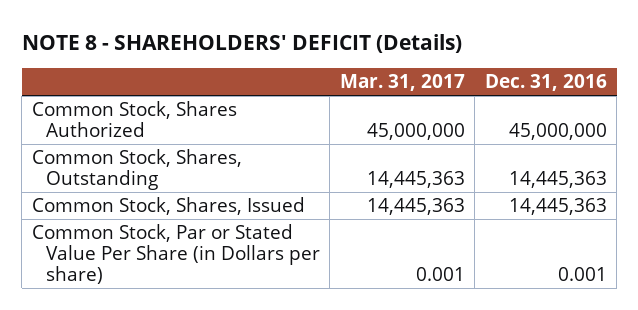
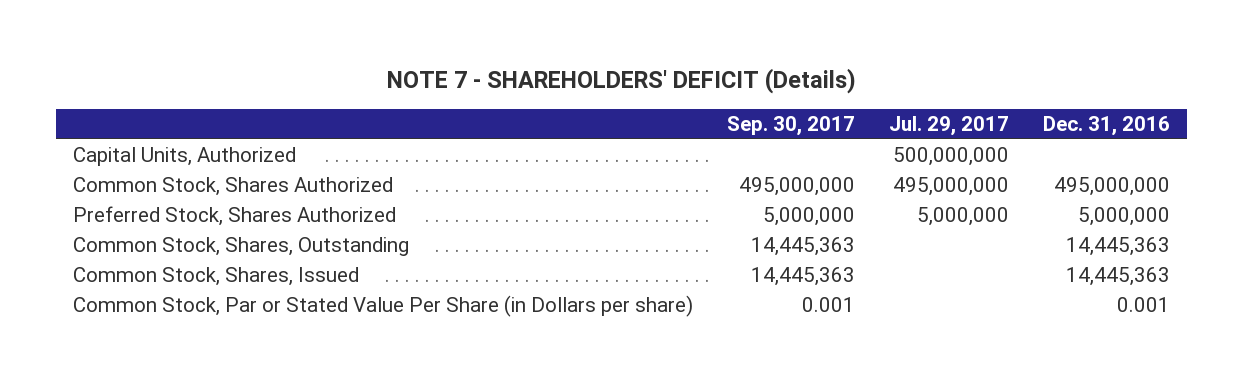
- NOTE 8 - SHAREHOLDERS' DEFICIT (Details)
+ NOTE 7 - SHAREHOLDERS' DEFICIT (Details)
- | Mar. 31, 2017 | Dec. 31, 2016
+ | Sep. 30, 2017 | Jul. 29, 2017 | Dec. 31, 2016
- Common Stock, Shares Authorized | 45,000,000 | 45,000,000
+ Capital Units, Authorized | | 500,000,000 |
+ Common Stock, Shares Authorized | 495,000,000 | 495,000,000 | 495,000,000
+ Preferred Stock, Shares Authorized | 5,000,000 | 5,000,000 | 5,000,000

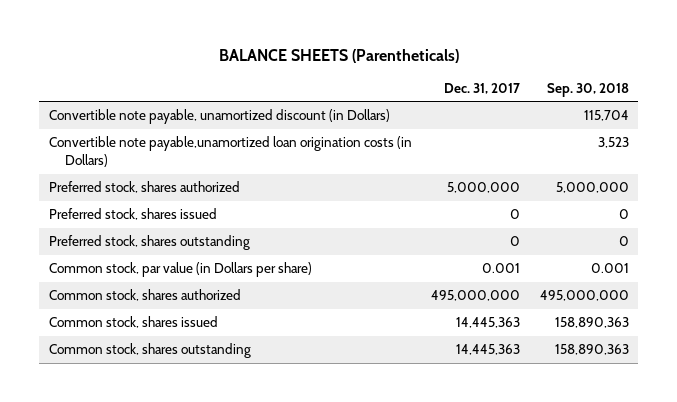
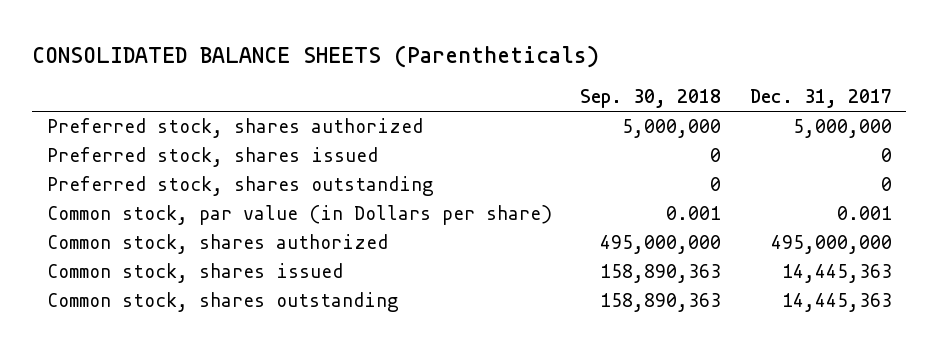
- BALANCE SHEETS (Parentheticals)
+ CONSOLIDATED BALANCE SHEETS (Parentheticals)
- | Dec. 31, 2017 | Sep. 30, 2018
+ | Sep. 30, 2018 | Dec. 31, 2017
- Convertible note payable, unamortized discount (in Dollars) | | 115,704
- Convertible note payable,unamortized loan origination costs (in Dollars) | | 3,523

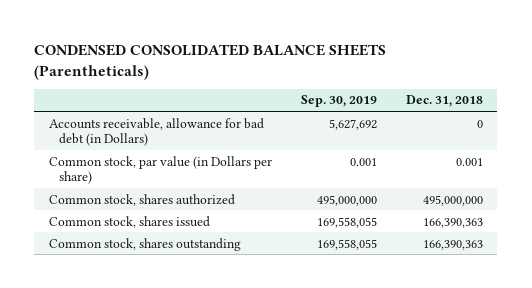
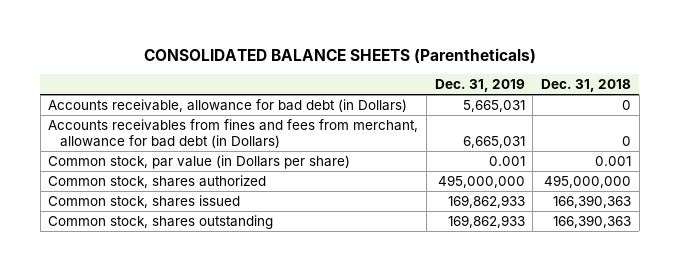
- CONDENSED CONSOLIDATED BALANCE SHEETS (Parentheticals)
+ CONSOLIDATED BALANCE SHEETS (Parentheticals)
- | Sep. 30, 2019 | Dec. 31, 2018
+ | Dec. 31, 2019 | Dec. 31, 2018
+ Accounts receivables from fines and fees from merchant, allowance for bad debt (in Dollars) | 6,665,031 | 0

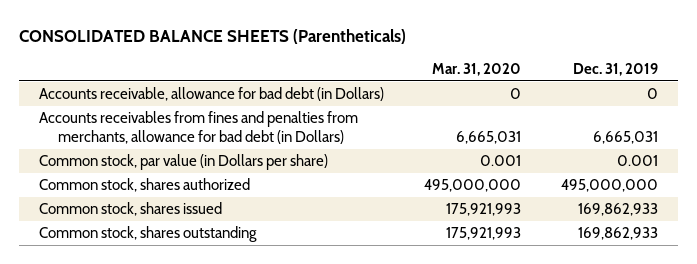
- | Dec. 31, 2019 | Dec. 31, 2018
+ | Mar. 31, 2020 | Dec. 31, 2019
- Accounts receivable, allowance for bad debt (in Dollars) | 5,665,031 | 0
- Accounts receivables from fines and fees from merchant, allowance for bad debt (in Dollars) | 6,665,031 | 0
+ Accounts receivable, allowance for bad debt (in Dollars) | 0 | 0
+ Accounts receivables from fines and penalties from merchants, allowance for bad debt (in Dollars) | 6,665,031 | 6,665,031

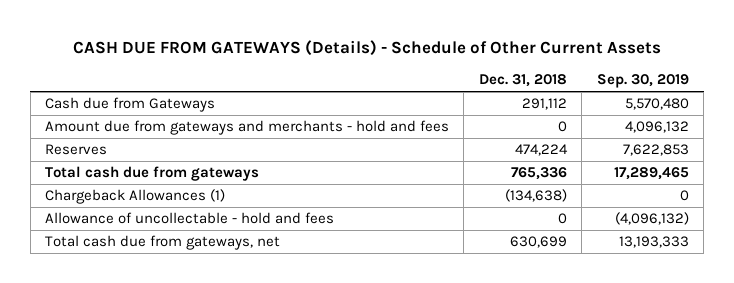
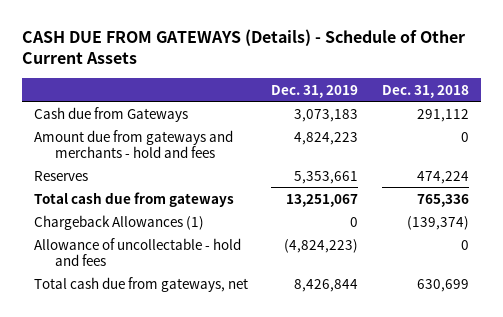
- | Dec. 31, 2018 | Sep. 30, 2019
+ | Dec. 31, 2019 | Dec. 31, 2018
- Chargeback Allowances (1) | (134,638) | 0
+ Chargeback Allowances (1) | 0 | (139,374)

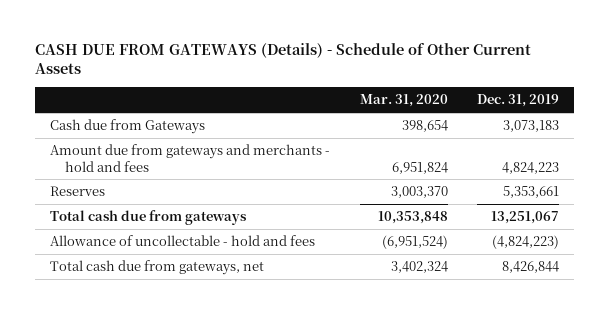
- | Dec. 31, 2019 | Dec. 31, 2018
+ | Mar. 31, 2020 | Dec. 31, 2019
- Chargeback Allowances (1) | 0 | (139,374)

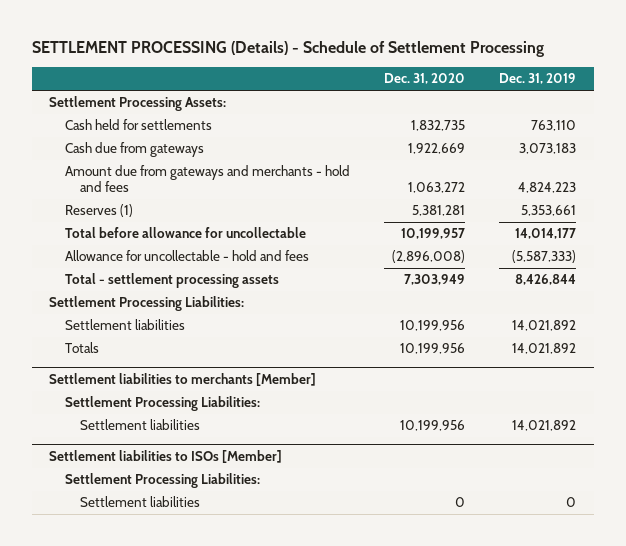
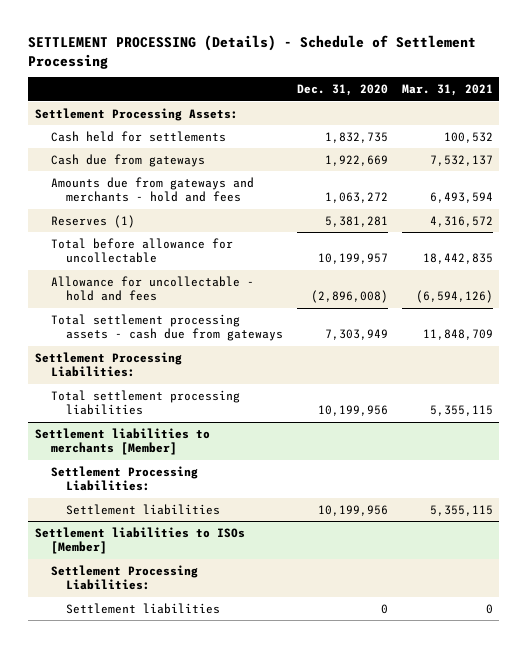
- | Dec. 31, 2020 | Dec. 31, 2019
+ | Dec. 31, 2020 | Mar. 31, 2021
- Amount due from gateways and merchants - hold and fees | 1,063,272 | 4,824,223
+ Amounts due from gateways and merchants - hold and fees | 1,063,272 | 6,493,594
- Total - settlement processing assets | 7,303,949 | 8,426,844
+ Total settlement processing assets - cash due from gateways | 7,303,949 | 11,848,709
- Settlement liabilities | 10,199,956 | 14,021,892
- Totals | 10,199,956 | 14,021,892
+ Total settlement processing liabilities | 10,199,956 | 5,355,115

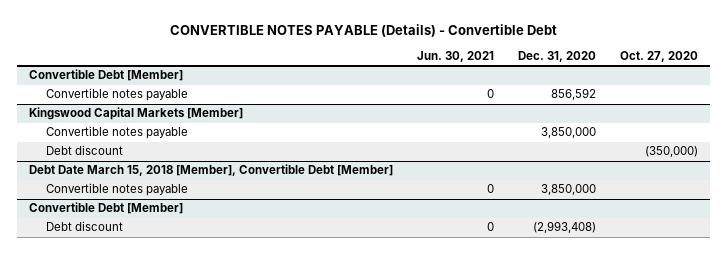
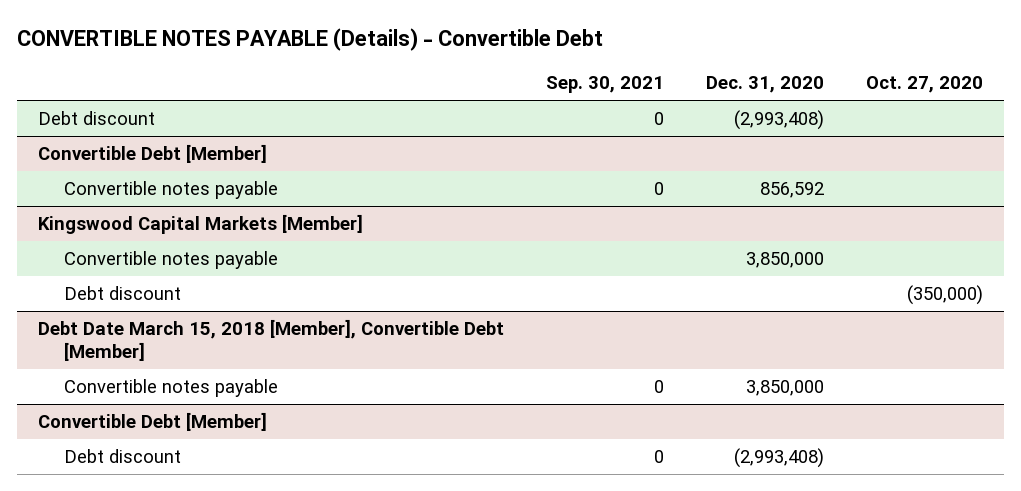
- | Jun. 30, 2021 | Dec. 31, 2020 | Oct. 27, 2020
+ | Sep. 30, 2021 | Dec. 31, 2020 | Oct. 27, 2020
+ Debt discount | 0 | (2,993,408) |

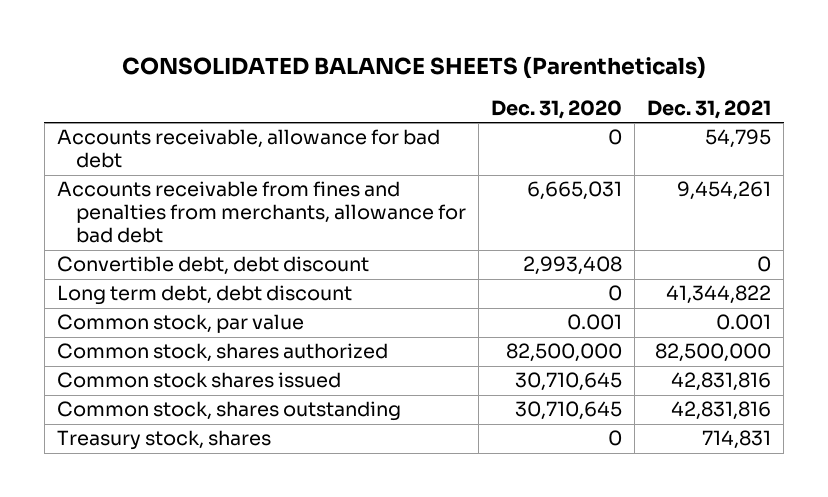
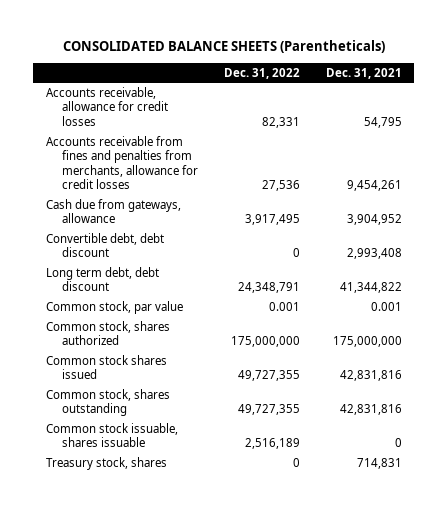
- | Dec. 31, 2020 | Dec. 31, 2021
+ | Dec. 31, 2022 | Dec. 31, 2021
- Accounts receivable, allowance for bad debt | 0 | 54,795
- Accounts receivable from fines and penalties from merchants, allowance for bad debt | 6,665,031 | 9,454,261
- Convertible debt, debt discount | 2,993,408 | 0
+ Accounts receivable, allowance for credit losses | 82,331 | 54,795
+ Accounts receivable from fines and penalties from merchants, allowance for credit losses | 27,536 | 9,454,261
+ Cash due from gateways, allowance | 3,917,495 | 3,904,952
+ Convertible debt, debt discount | 0 | 2,993,408
- Common stock, shares authorized | 82,500,000 | 82,500,000
+ Common stock, shares authorized | 175,000,000 | 175,000,000
+ Common stock issuable, shares issuable | 2,516,189 | 0

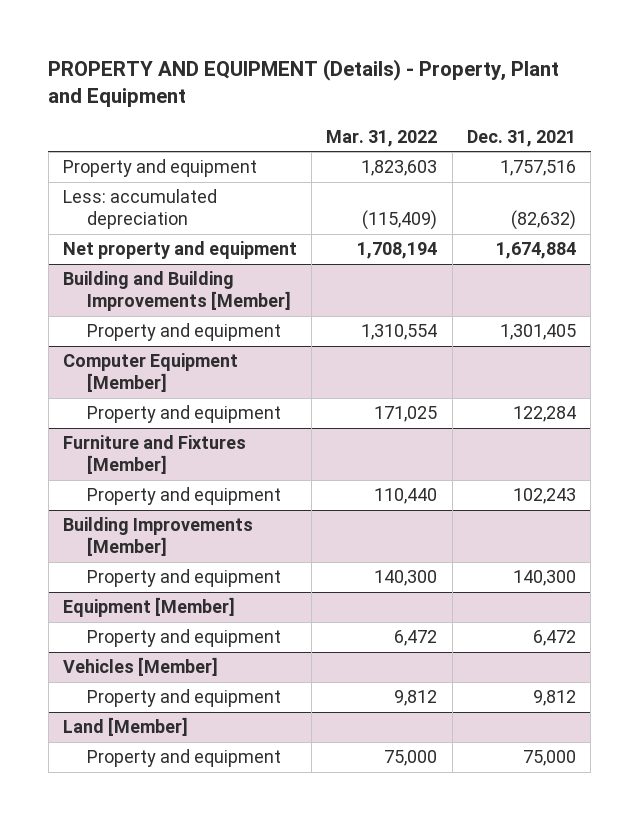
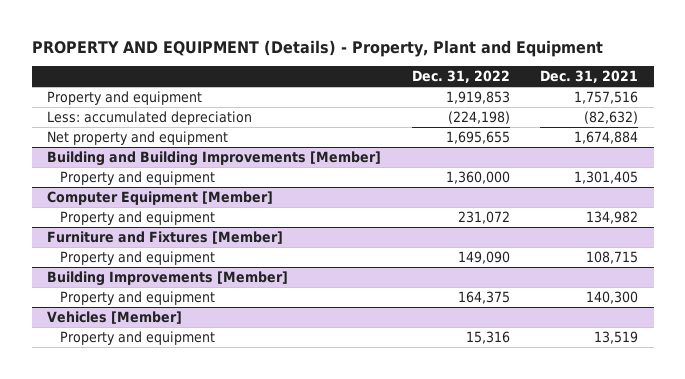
- | Mar. 31, 2022 | Dec. 31, 2021
+ | Dec. 31, 2022 | Dec. 31, 2021
@ Computer Equipment [Member]
- Property and equipment | 171,025 | 122,284
+ Property and equipment | 231,072 | 134,982
@ Furniture and Fixtures [Member]
- Property and equipment | 110,440 | 102,243
+ Property and equipment | 149,090 | 108,715
- Equipment [Member]
- Property and equipment | 6,472 | 6,472
@ Vehicles [Member]
- Property and equipment | 9,812 | 9,812
- Land [Member]
- Property and equipment | 75,000 | 75,000
@ Vehicles [Member]
+ Property and equipment | 15,316 | 13,519

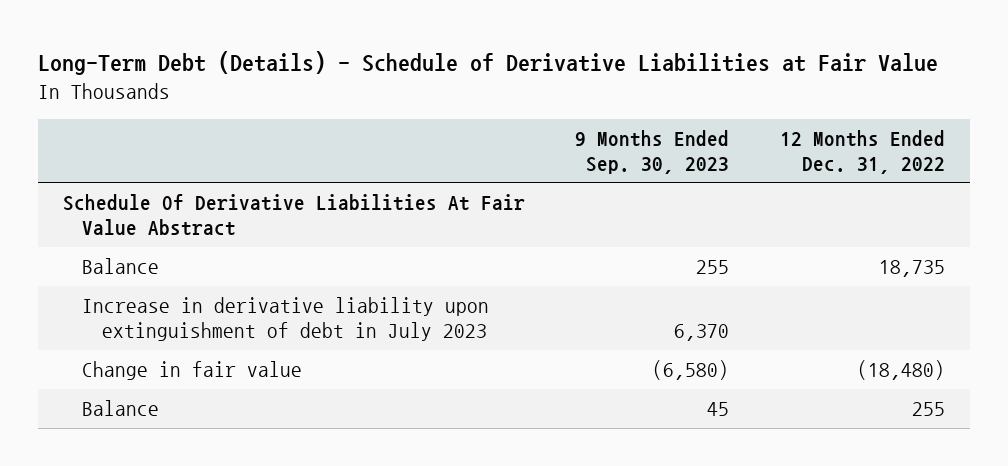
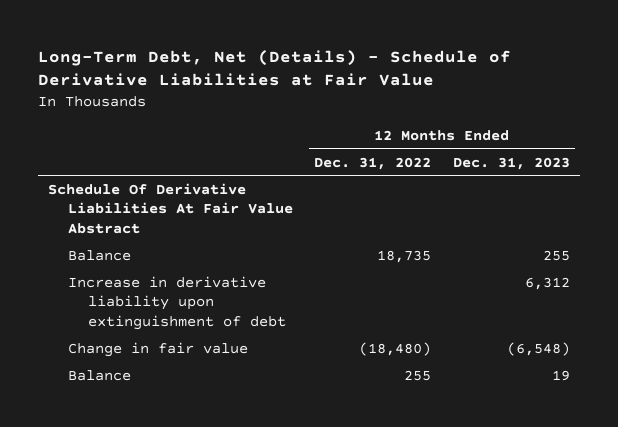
- Long-Term Debt (Details) - Schedule of Derivative Liabilities at Fair Value
+ Long-Term Debt, Net (Details) - Schedule of Derivative Liabilities at Fair Value
- | 9 Months Ended Sep. 30, 2023 | 12 Months Ended Dec. 31, 2022
+ | 12 Months Ended Dec. 31, 2022 | 12 Months Ended Dec. 31, 2023
- Increase in derivative liability upon extinguishment of debt in July 2023 | 6,370 |
+ Increase in derivative liability upon extinguishment of debt | | 6,312

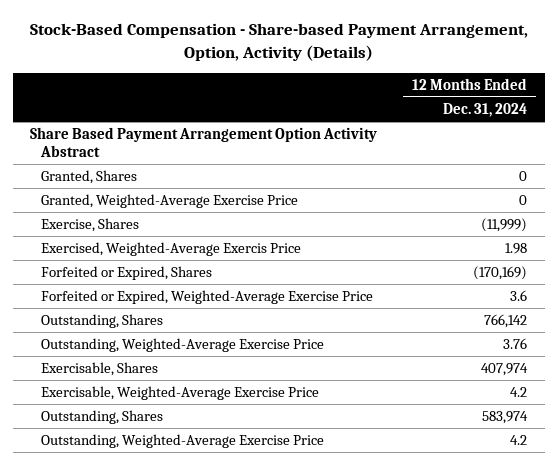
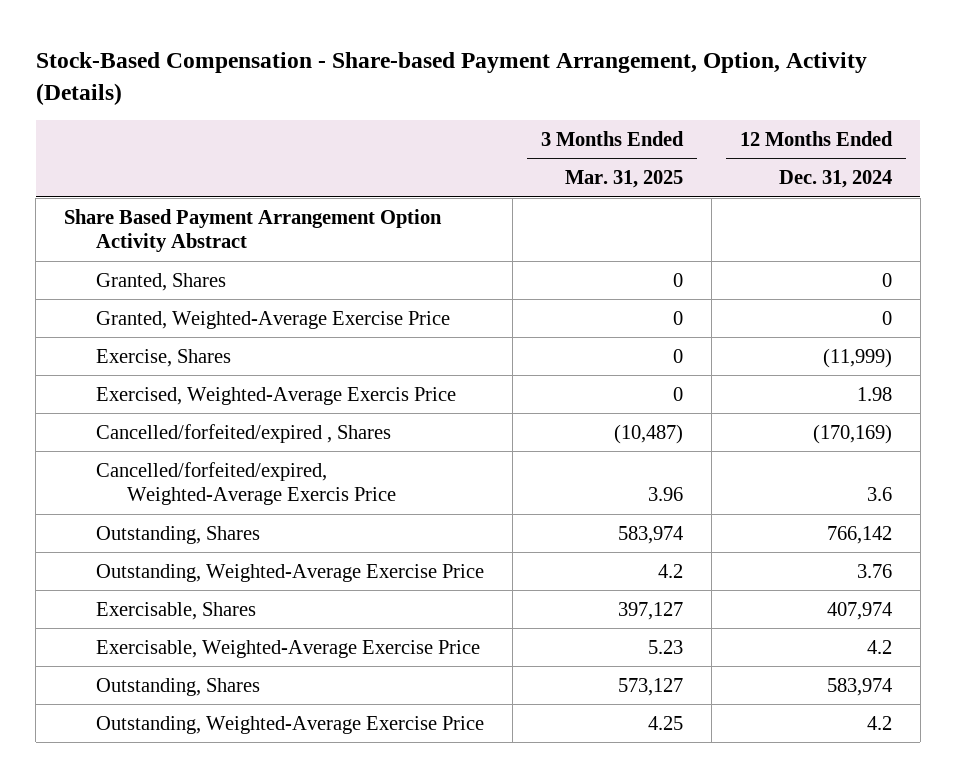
- | 12 Months Ended Dec. 31, 2024
+ | 3 Months Ended Mar. 31, 2025 | 12 Months Ended Dec. 31, 2024
- Forfeited or Expired, Shares | (170,169)
- Forfeited or Expired, Weighted-Average Exercise Price | 3.6
+ Cancelled/forfeited/expired , Shares | (10,487) | (170,169)
+ Cancelled/forfeited/expired, Weighted-Average Exercis Price | 3.96 | 3.6

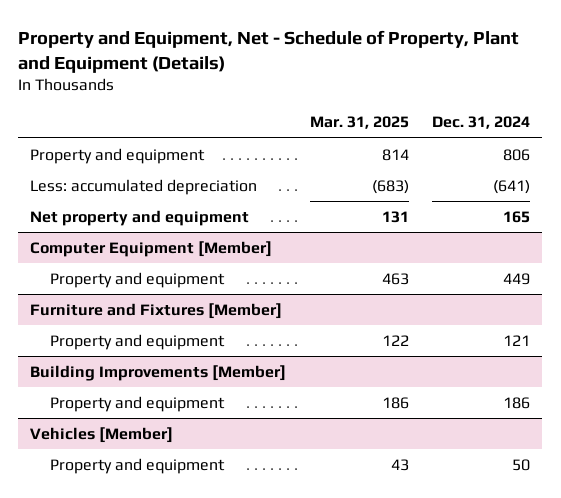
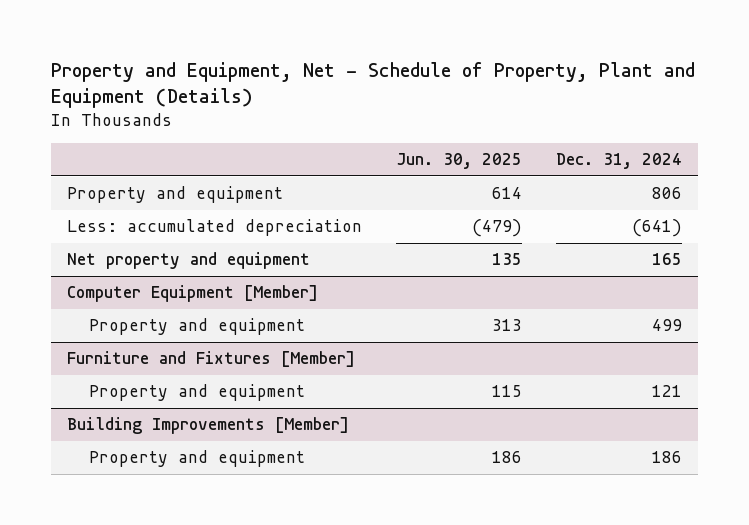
- | Mar. 31, 2025 | Dec. 31, 2024
+ | Jun. 30, 2025 | Dec. 31, 2024
@ Computer Equipment [Member]
- Property and equipment | 463 | 449
+ Property and equipment | 313 | 499
- Vehicles [Member]
- Property and equipment | 43 | 50

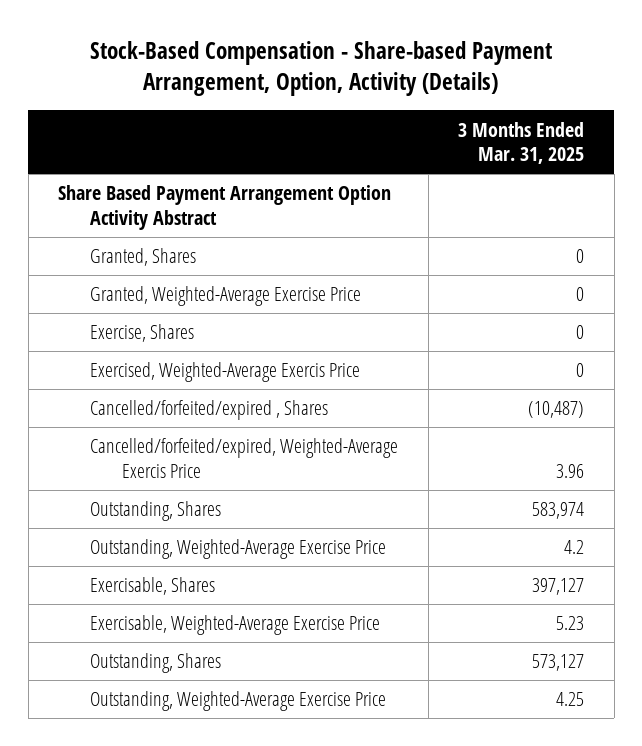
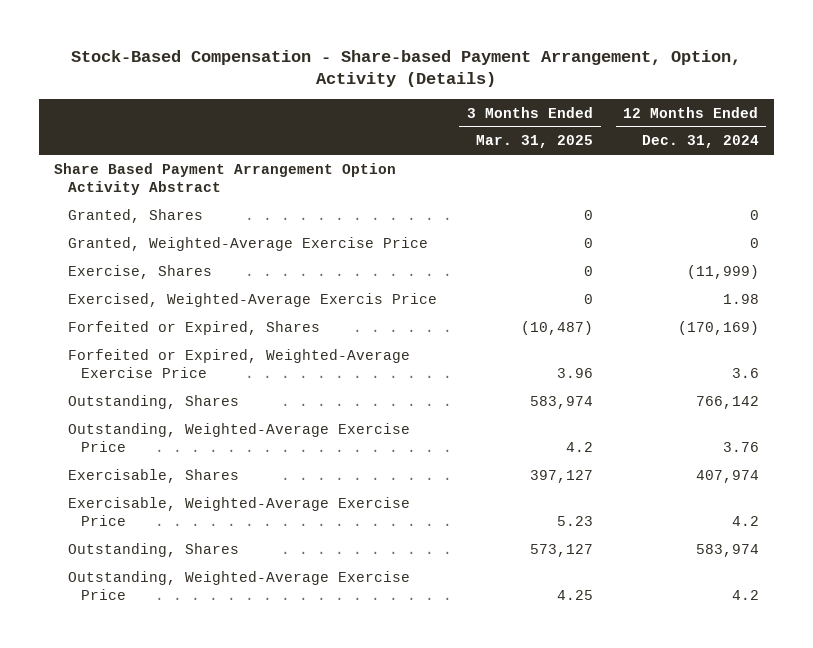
- | 3 Months Ended Mar. 31, 2025
+ | 3 Months Ended Mar. 31, 2025 | 12 Months Ended Dec. 31, 2024
- Cancelled/forfeited/expired , Shares | (10,487)
- Cancelled/forfeited/expired, Weighted-Average Exercis Price | 3.96
+ Forfeited or Expired, Shares | (10,487) | (170,169)
+ Forfeited or Expired, Weighted-Average Exercise Price | 3.96 | 3.6

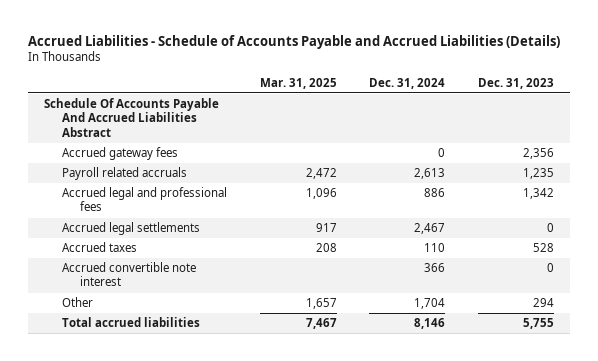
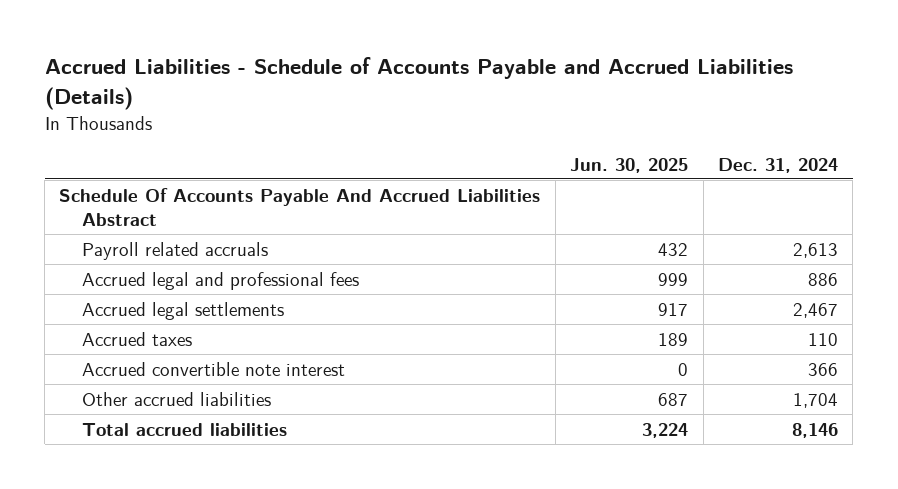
- | Mar. 31, 2025 | Dec. 31, 2024 | Dec. 31, 2023
+ | Jun. 30, 2025 | Dec. 31, 2024
- Accrued gateway fees | | 0 | 2,356
- Other | 1,657 | 1,704 | 294
+ Other accrued liabilities | 687 | 1,704

